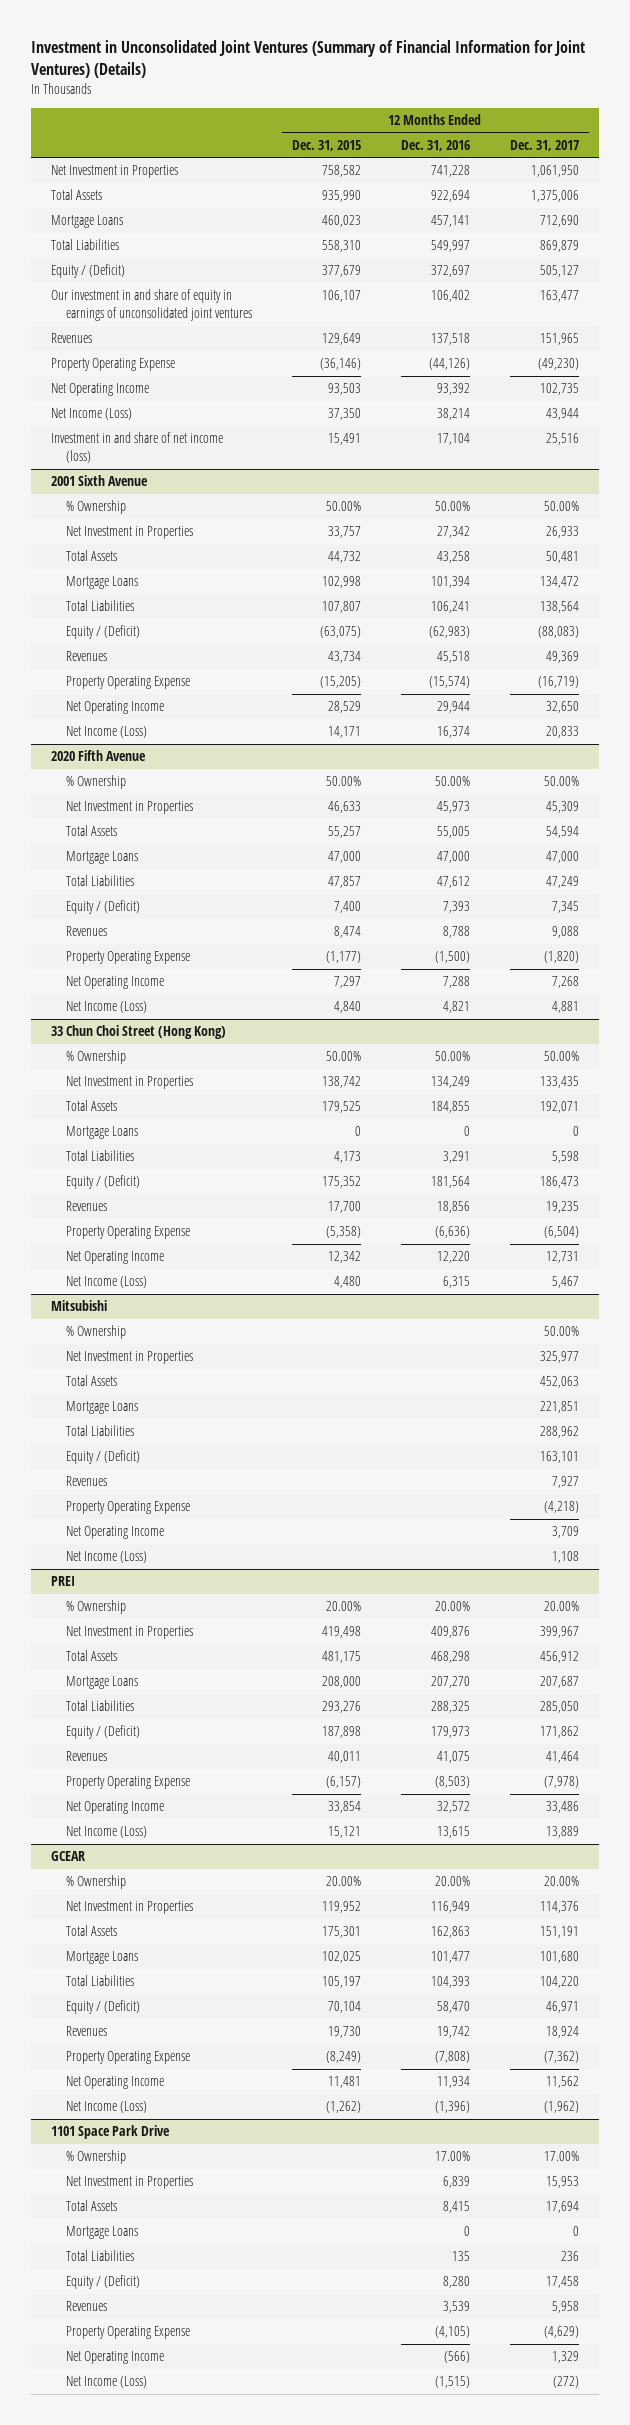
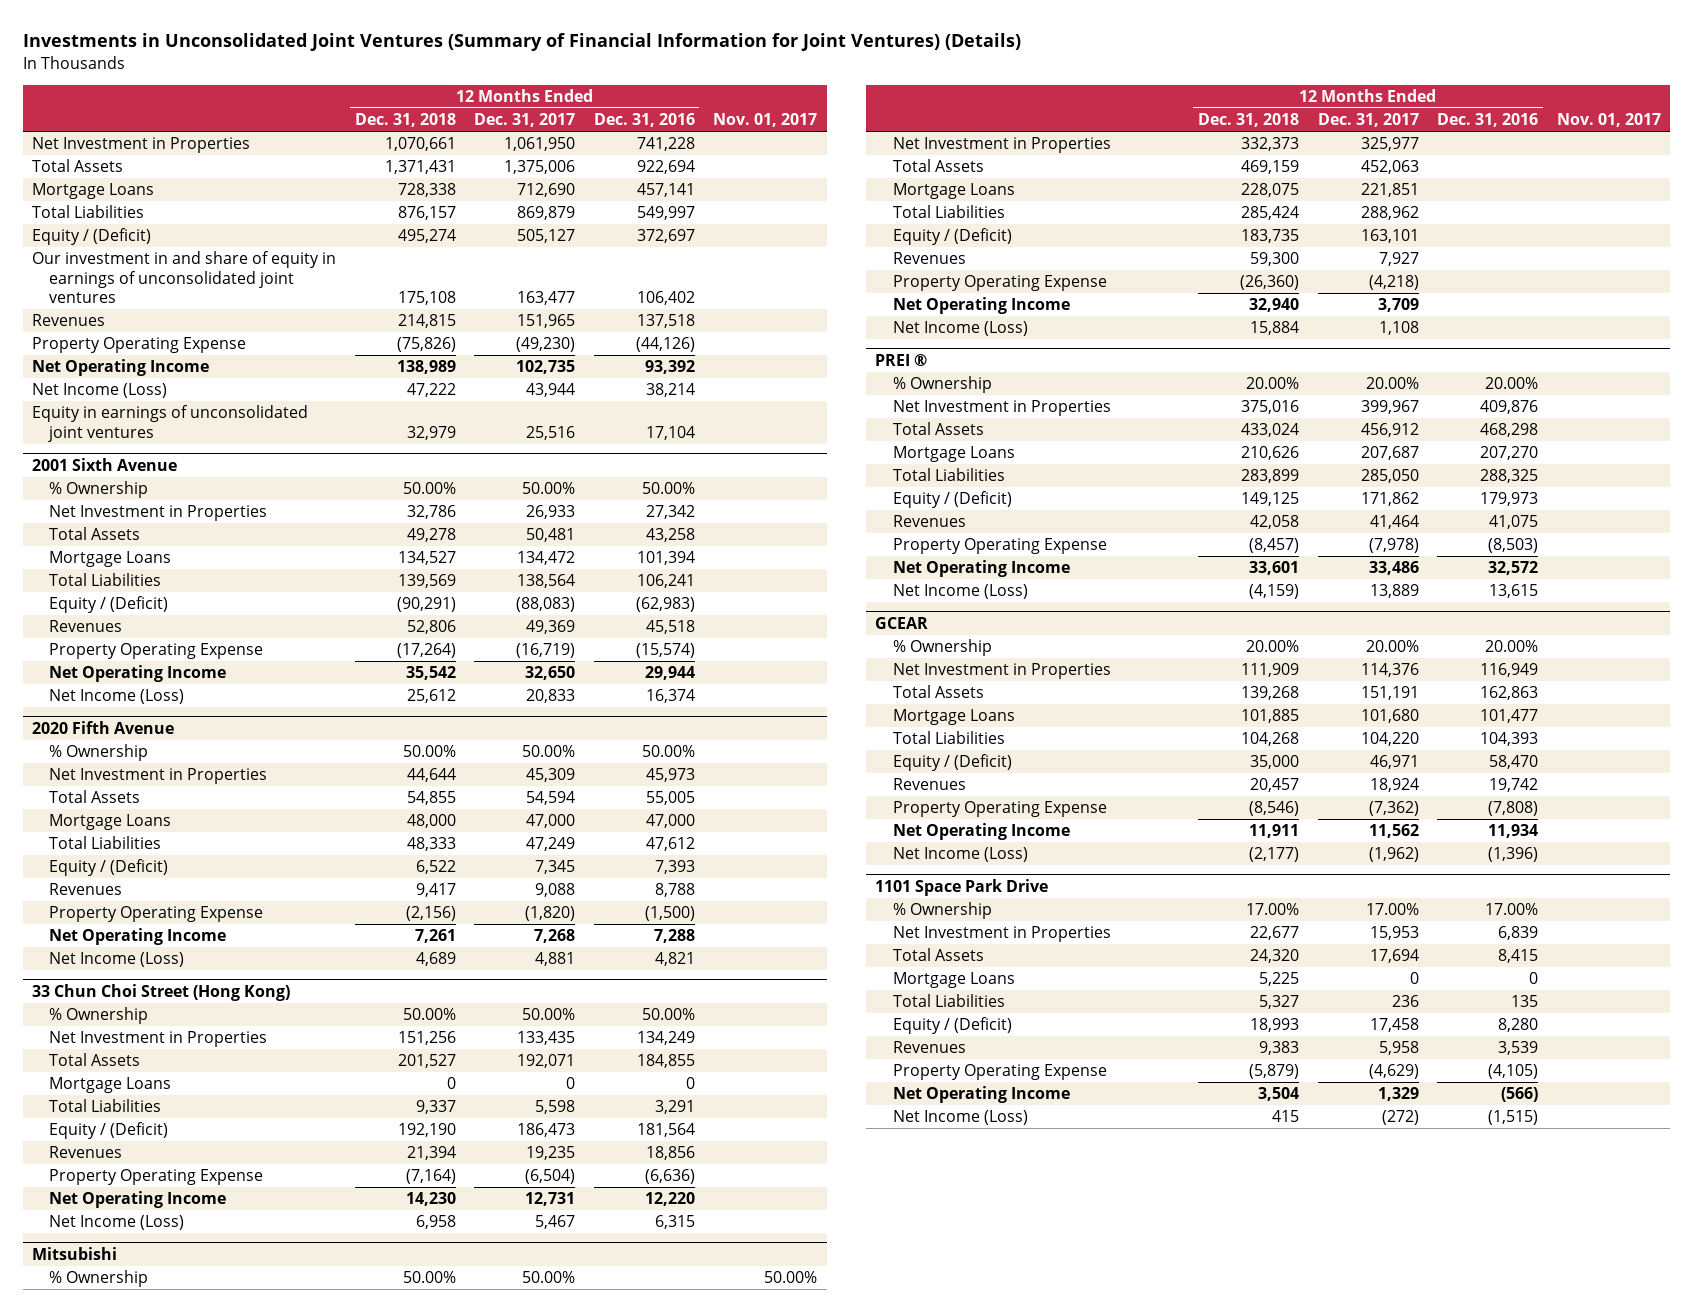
- Investment in Unconsolidated Joint Ventures (Summary of Financial Information for Joint Ventures) (Details)
+ Investments in Unconsolidated Joint Ventures (Summary of Financial Information for Joint Ventures) (Details)
- | 12 Months Ended Dec. 31, 2015 | 12 Months Ended Dec. 31, 2016 | 12 Months Ended Dec. 31, 2017
+ | 12 Months Ended Dec. 31, 2018 | 12 Months Ended Dec. 31, 2017 | 12 Months Ended Dec. 31, 2016 | Nov. 01, 2017
- Investment in and share of net income (loss) | 15,491 | 17,104 | 25,516
+ Equity in earnings of unconsolidated joint ventures | 32,979 | 25,516 | 17,104 |
- PREI
+ PREI ®

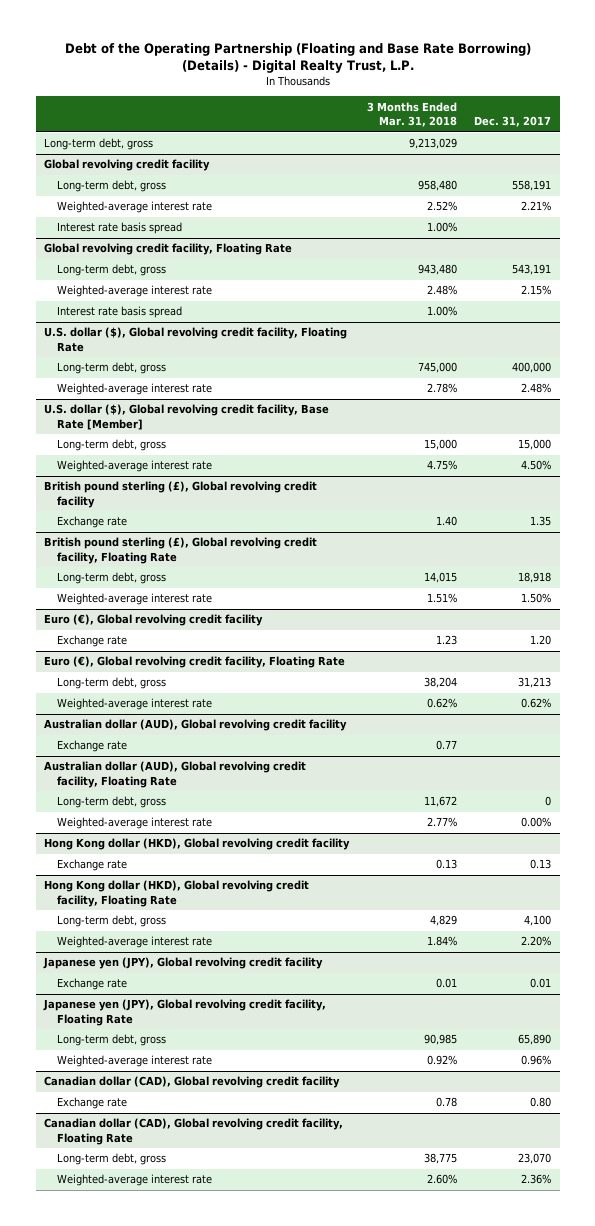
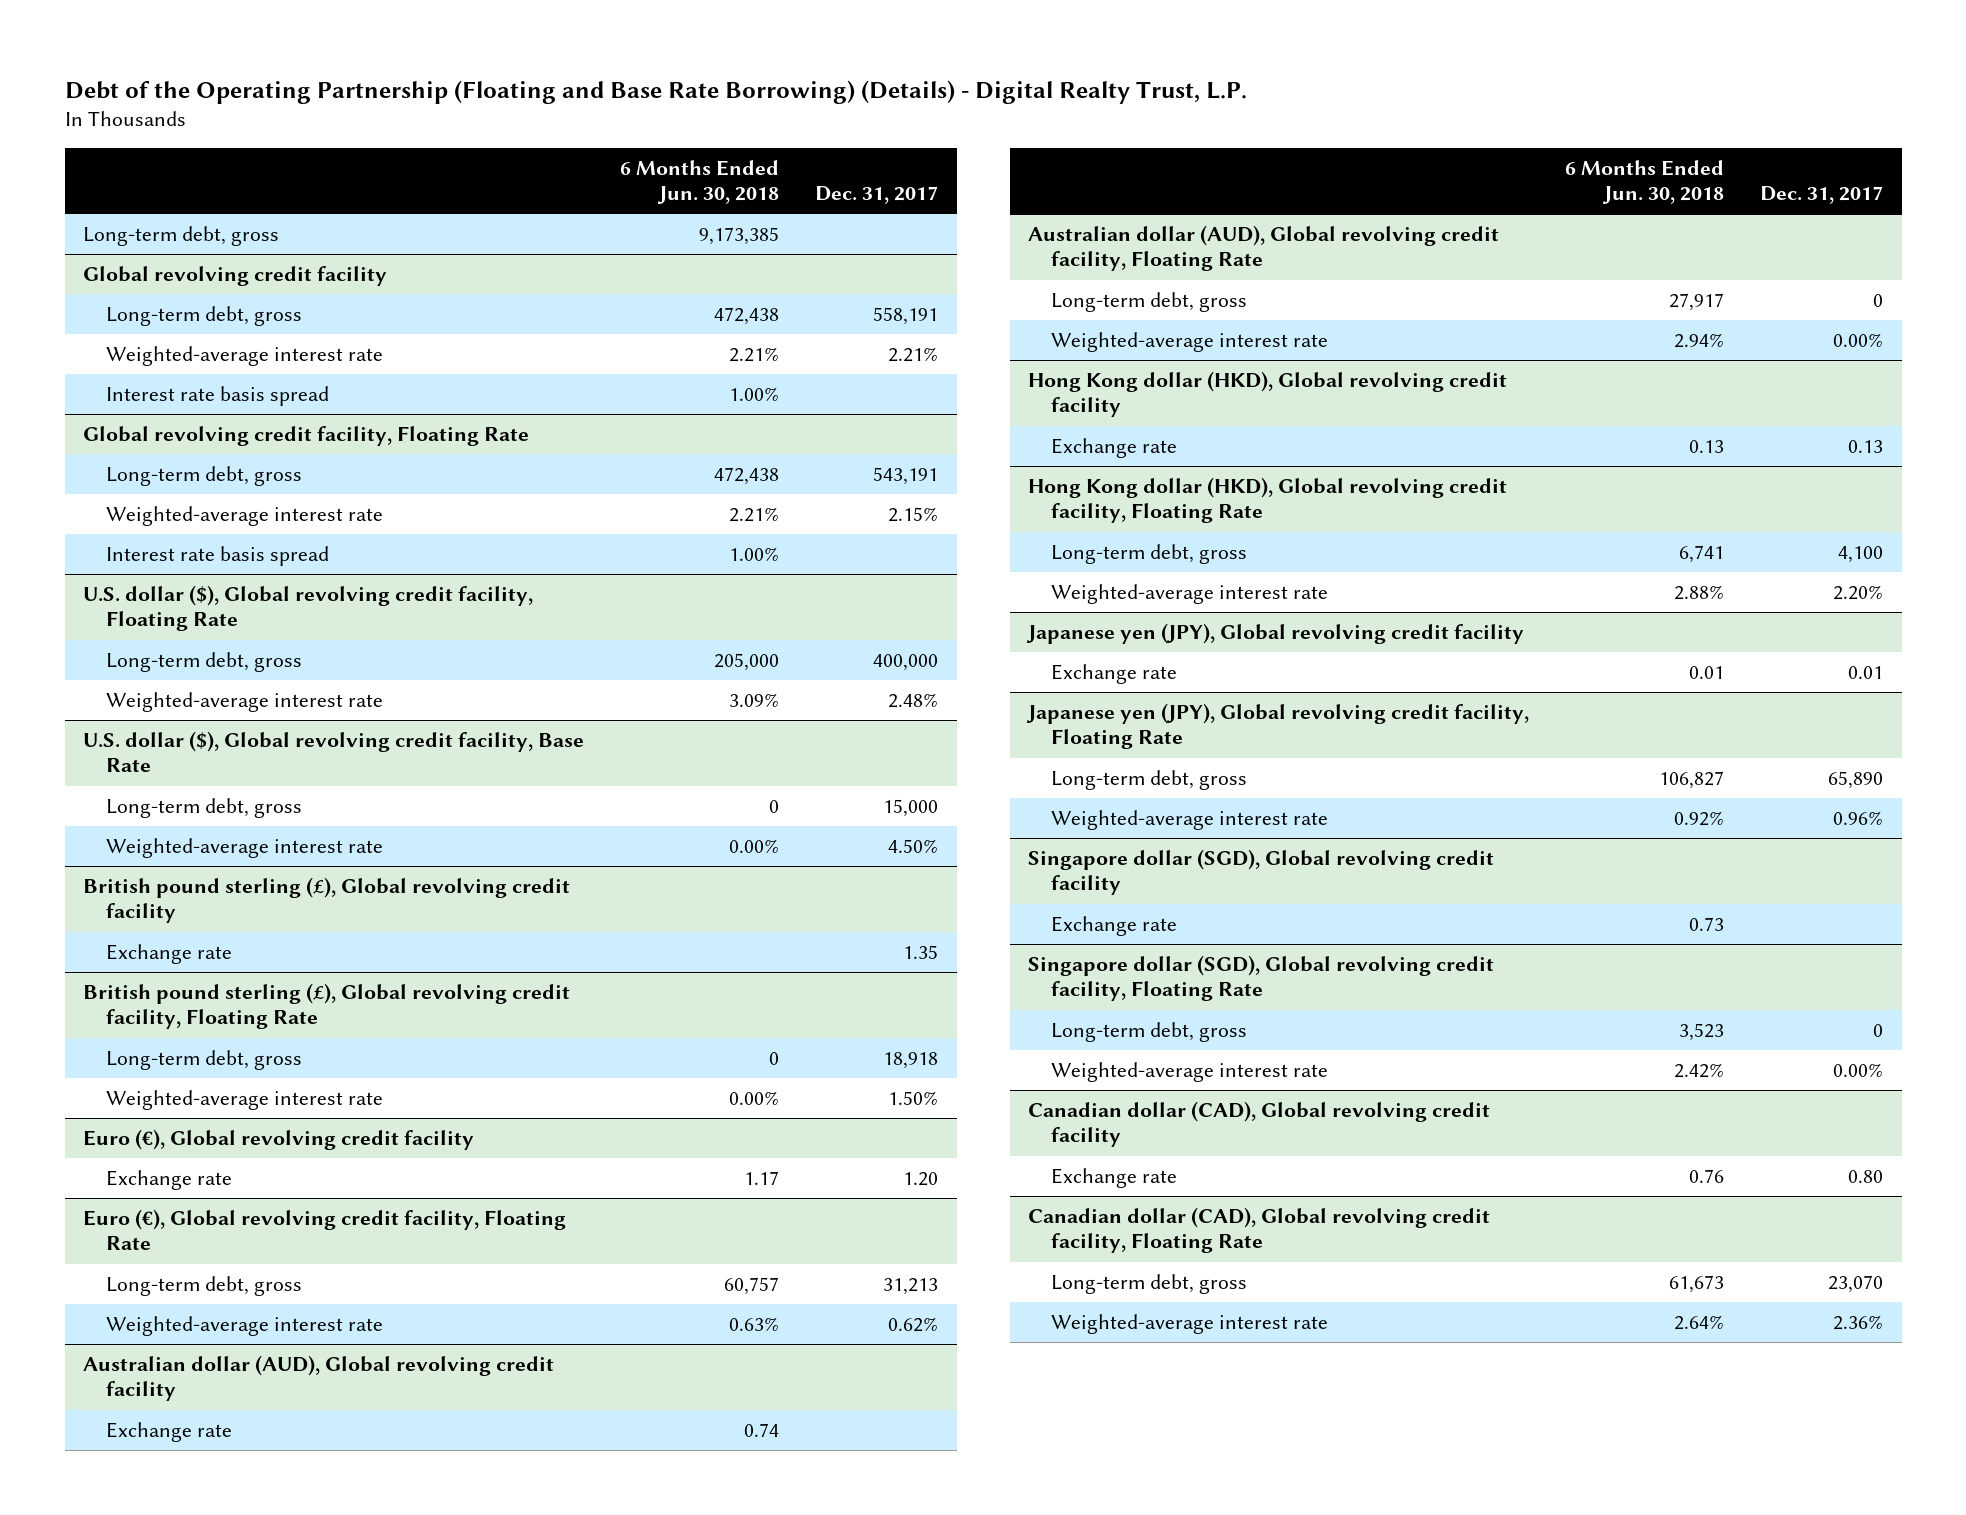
- | 3 Months Ended Mar. 31, 2018 | Dec. 31, 2017
+ | 6 Months Ended Jun. 30, 2018 | Dec. 31, 2017
- U.S. dollar ($), Global revolving credit facility, Base Rate [Member]
+ U.S. dollar ($), Global revolving credit facility, Base Rate
+ Singapore dollar (SGD), Global revolving credit facility
+ Exchange rate | 0.73 |
+ Singapore dollar (SGD), Global revolving credit facility, Floating Rate
+ Long-term debt, gross | 3,523 | 0
+ Weighted-average interest rate | 2.42% | 0.00%

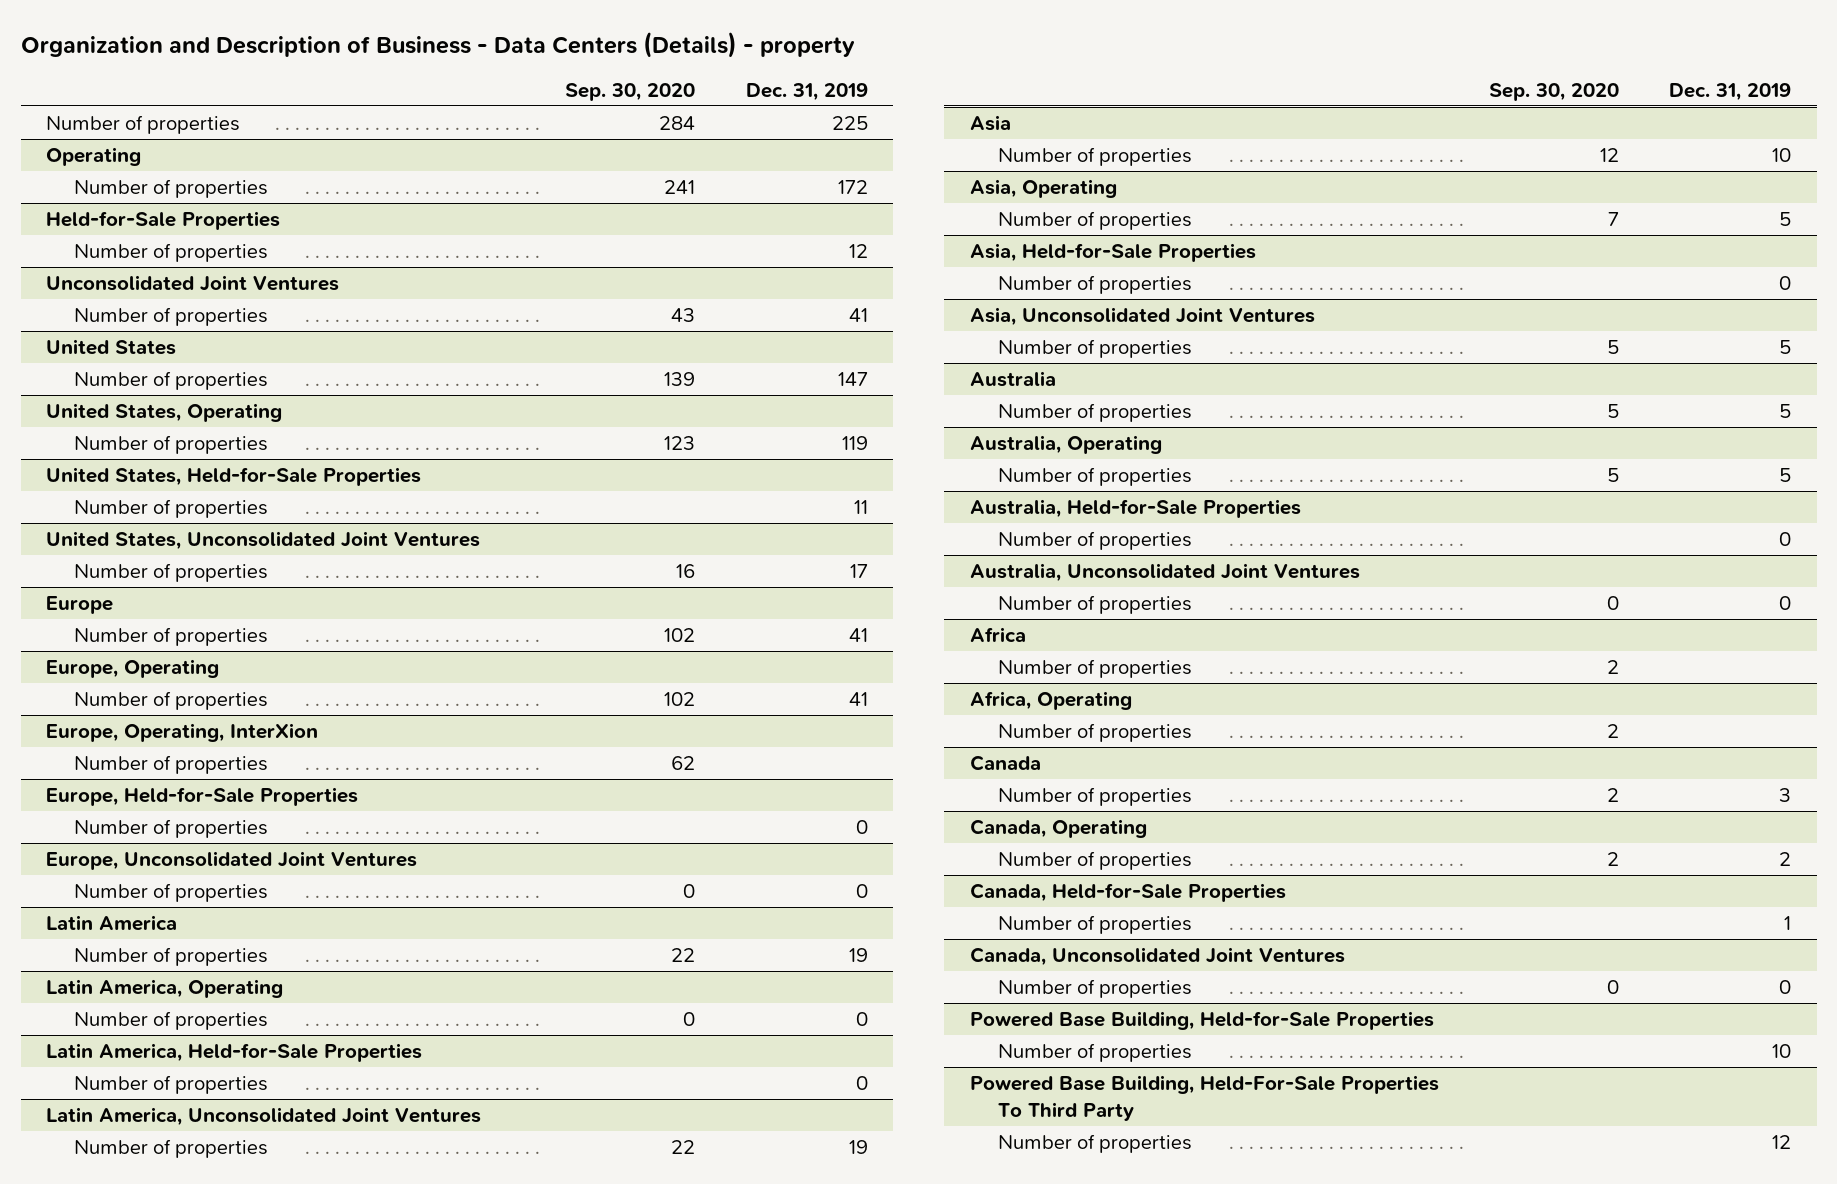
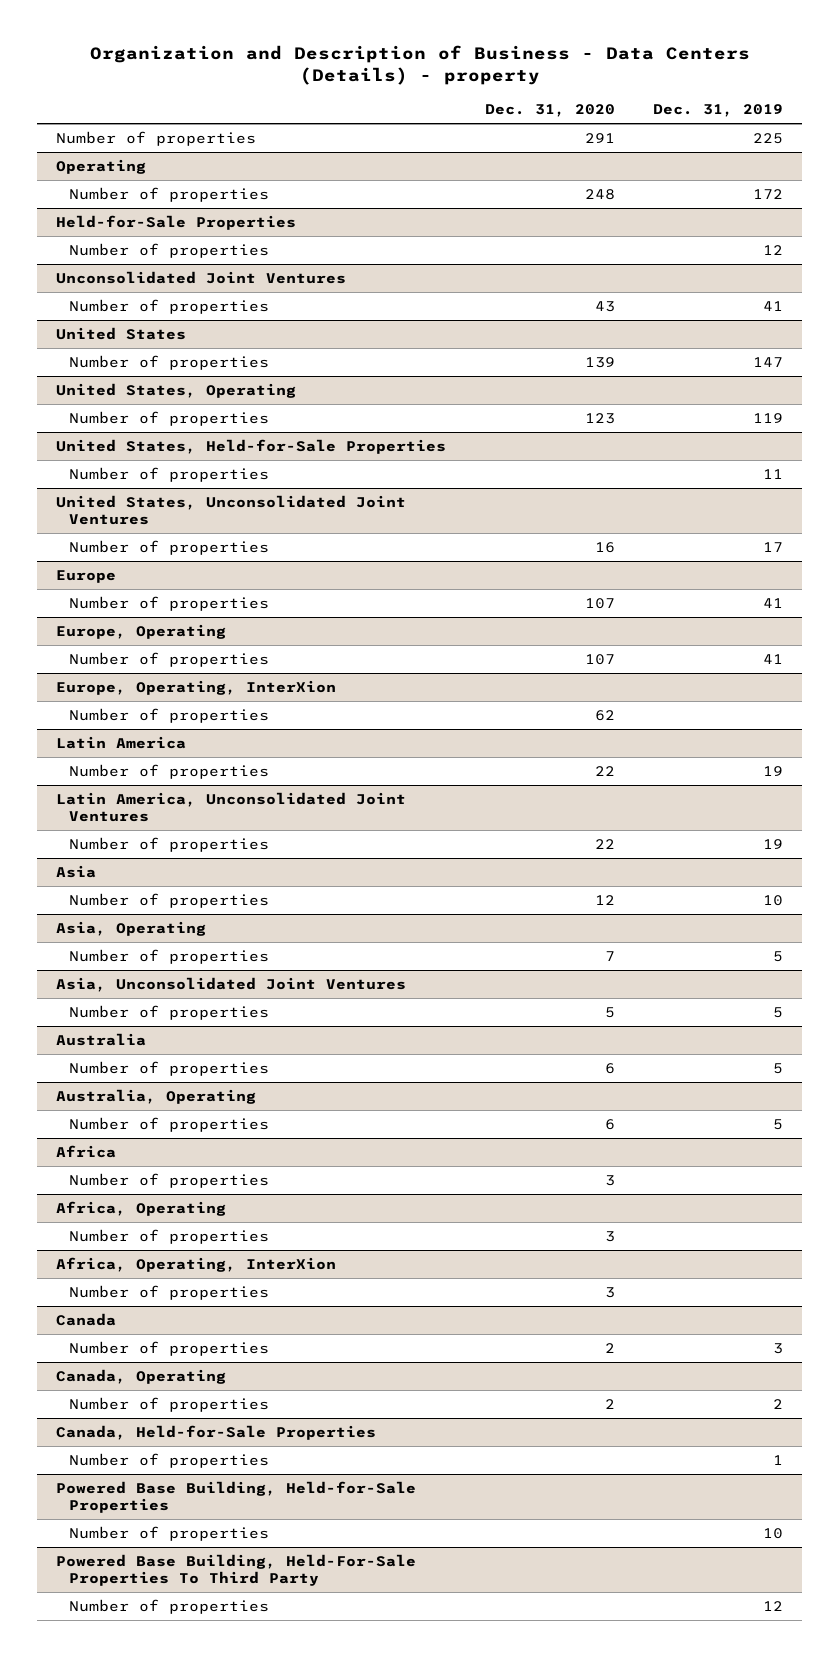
- | Sep. 30, 2020 | Dec. 31, 2019
+ | Dec. 31, 2020 | Dec. 31, 2019
- Europe, Held-for-Sale Properties
- Number of properties | | 0
- Europe, Unconsolidated Joint Ventures
- Number of properties | 0 | 0
- Latin America, Operating
- Number of properties | 0 | 0
- Latin America, Held-for-Sale Properties
- Number of properties | | 0
- Asia, Held-for-Sale Properties
- Number of properties | | 0
- Australia, Held-for-Sale Properties
- Number of properties | | 0
- Australia, Unconsolidated Joint Ventures
- Number of properties | 0 | 0
+ Africa, Operating, InterXion
+ Number of properties | 3 |
- Canada, Unconsolidated Joint Ventures
- Number of properties | 0 | 0

